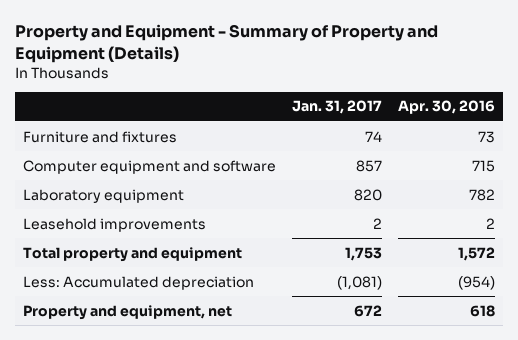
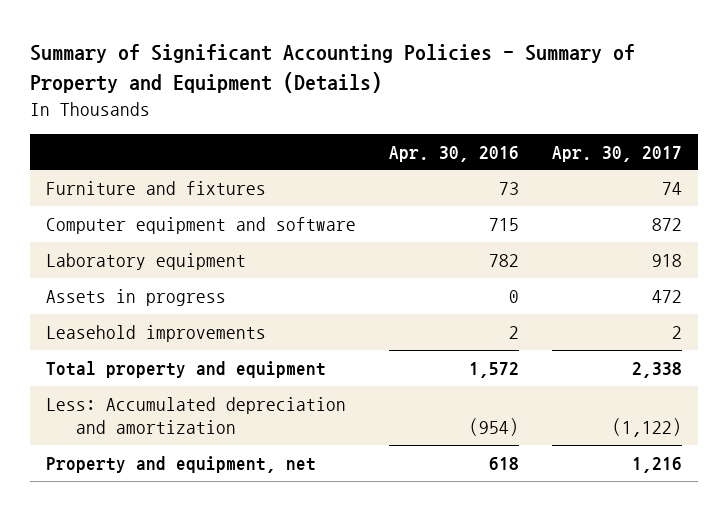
- Property and Equipment - Summary of Property and Equipment (Details)
+ Summary of Significant Accounting Policies - Summary of Property and Equipment (Details)
- | Jan. 31, 2017 | Apr. 30, 2016
+ | Apr. 30, 2016 | Apr. 30, 2017
+ Assets in progress | 0 | 472
- Less: Accumulated depreciation | (1,081) | (954)
+ Less: Accumulated depreciation and amortization | (954) | (1,122)

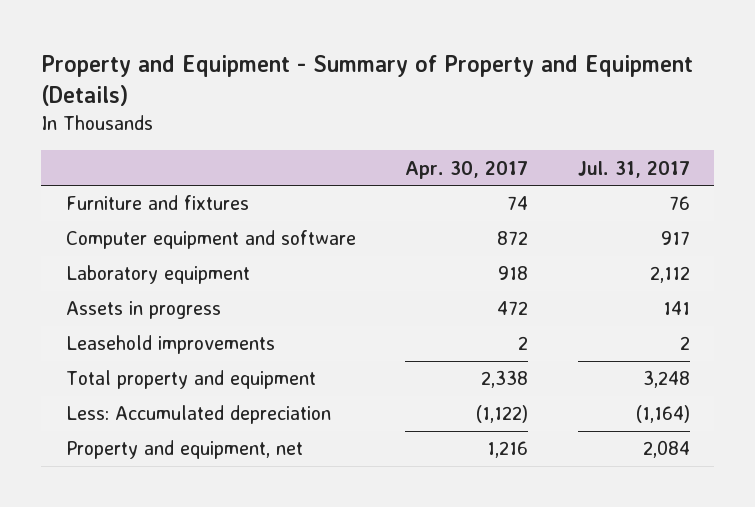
- Summary of Significant Accounting Policies - Summary of Property and Equipment (Details)
+ Property and Equipment - Summary of Property and Equipment (Details)
- | Apr. 30, 2016 | Apr. 30, 2017
+ | Apr. 30, 2017 | Jul. 31, 2017
- Less: Accumulated depreciation and amortization | (954) | (1,122)
+ Less: Accumulated depreciation | (1,122) | (1,164)

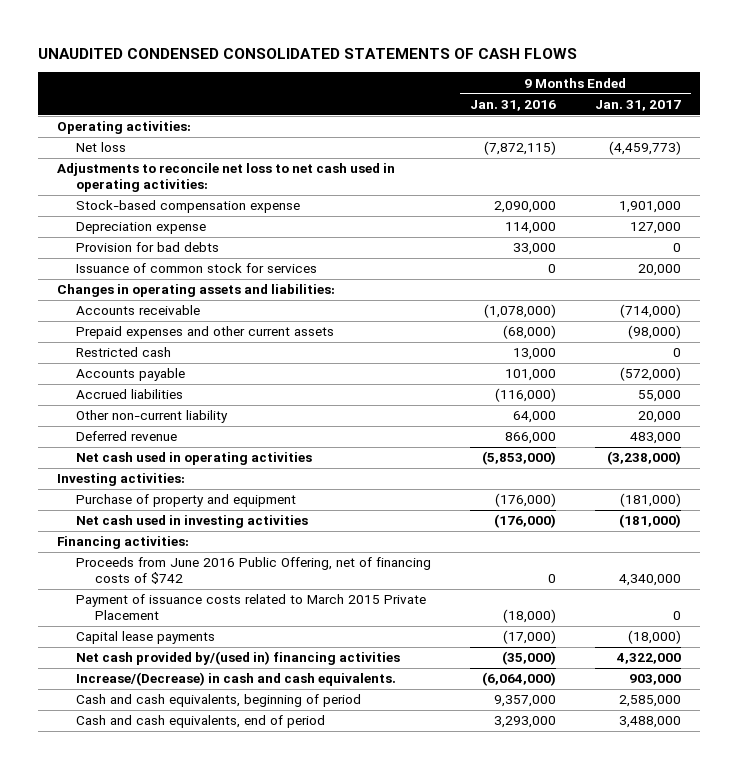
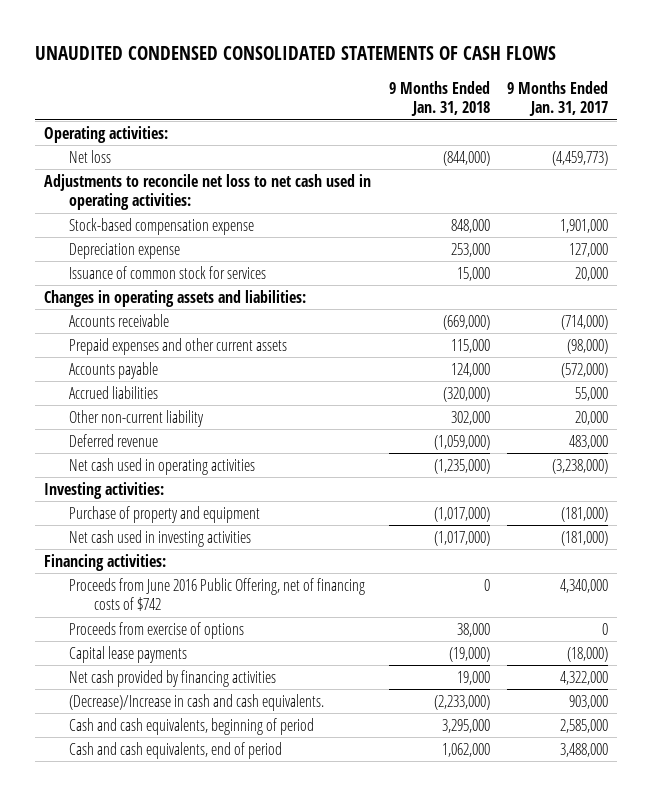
- | 9 Months Ended Jan. 31, 2016 | 9 Months Ended Jan. 31, 2017
+ | 9 Months Ended Jan. 31, 2018 | 9 Months Ended Jan. 31, 2017
- Provision for bad debts | 33,000 | 0
- Restricted cash | 13,000 | 0
- Payment of issuance costs related to March 2015 Private Placement | (18,000) | 0
+ Proceeds from exercise of options | 38,000 | 0
- Net cash provided by/(used in) financing activities | (35,000) | 4,322,000
- Increase/(Decrease) in cash and cash equivalents. | (6,064,000) | 903,000
+ Net cash provided by financing activities | 19,000 | 4,322,000
+ (Decrease)/Increase in cash and cash equivalents. | (2,233,000) | 903,000

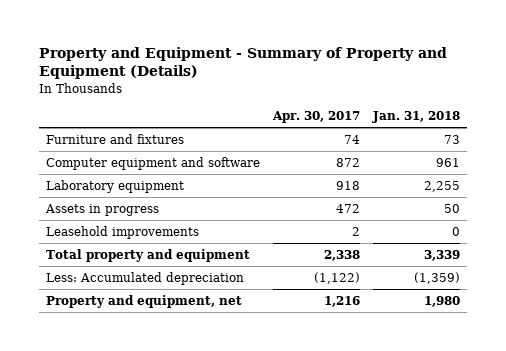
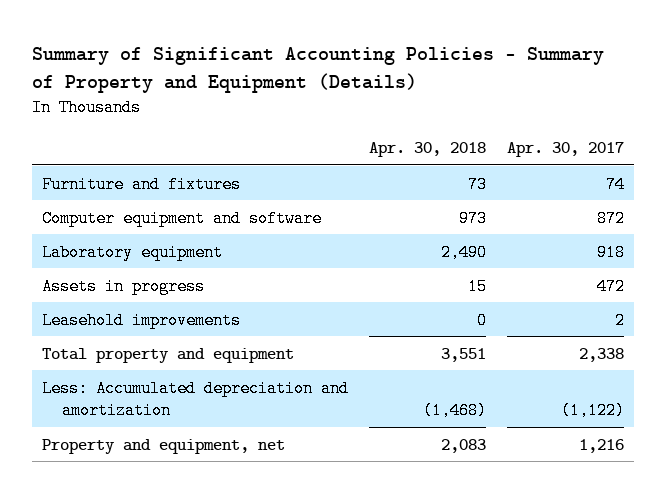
- Property and Equipment - Summary of Property and Equipment (Details)
+ Summary of Significant Accounting Policies - Summary of Property and Equipment (Details)
- | Apr. 30, 2017 | Jan. 31, 2018
+ | Apr. 30, 2018 | Apr. 30, 2017
- Less: Accumulated depreciation | (1,122) | (1,359)
+ Less: Accumulated depreciation and amortization | (1,468) | (1,122)

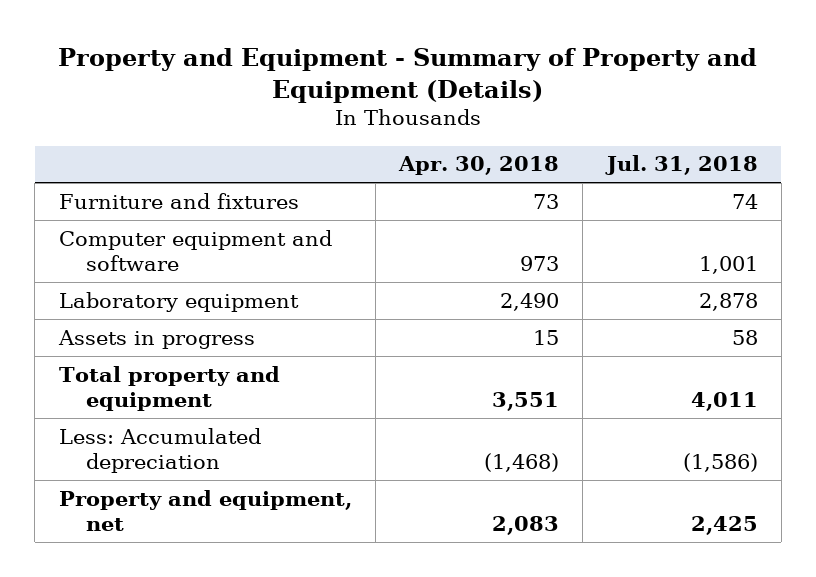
- Summary of Significant Accounting Policies - Summary of Property and Equipment (Details)
+ Property and Equipment - Summary of Property and Equipment (Details)
- | Apr. 30, 2018 | Apr. 30, 2017
+ | Apr. 30, 2018 | Jul. 31, 2018
- Leasehold improvements | 0 | 2
- Less: Accumulated depreciation and amortization | (1,468) | (1,122)
+ Less: Accumulated depreciation | (1,468) | (1,586)

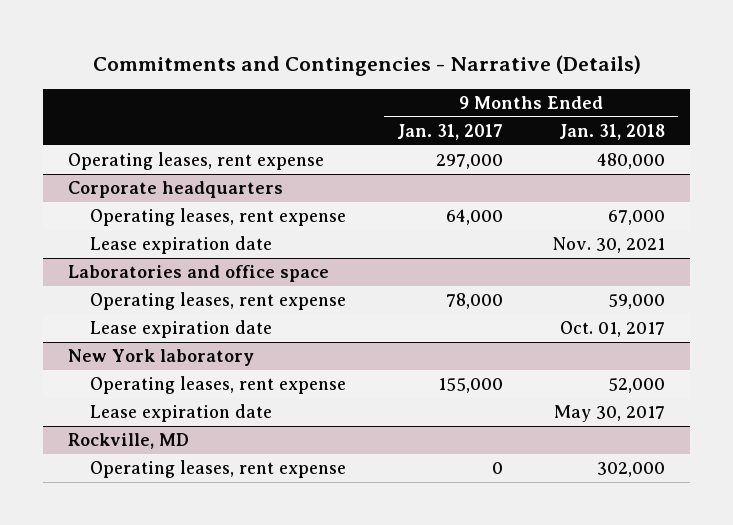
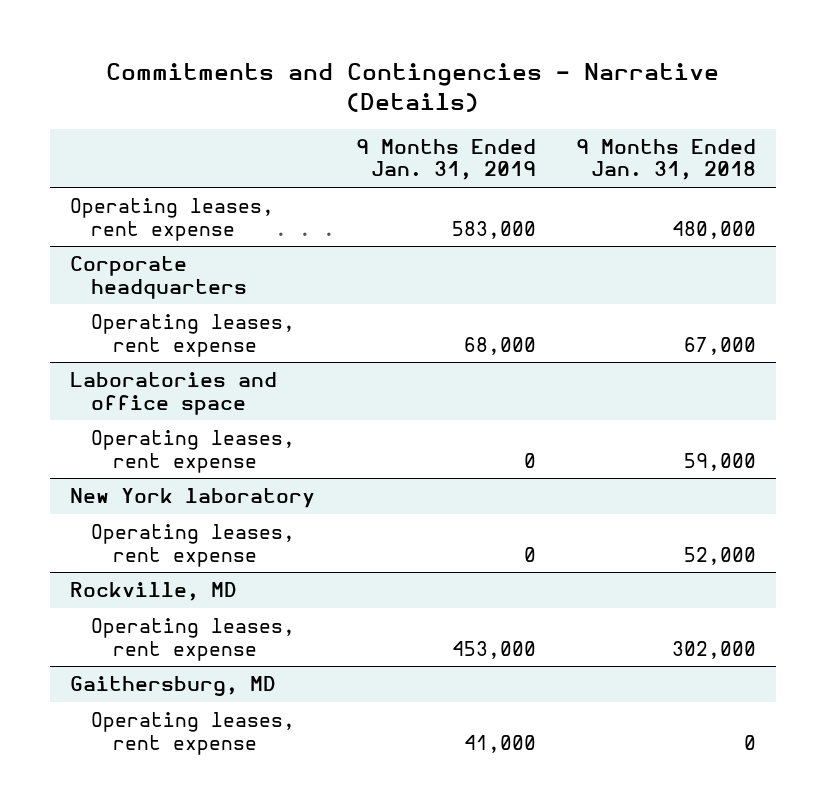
- | 9 Months Ended Jan. 31, 2017 | 9 Months Ended Jan. 31, 2018
+ | 9 Months Ended Jan. 31, 2019 | 9 Months Ended Jan. 31, 2018
@ Corporate headquarters
- Lease expiration date | | Nov. 30, 2021
@ Laboratories and office space
- Lease expiration date | | Oct. 01, 2017
@ New York laboratory
- Lease expiration date | | May 30, 2017
+ Gaithersburg, MD
+ Operating leases, rent expense | 41,000 | 0

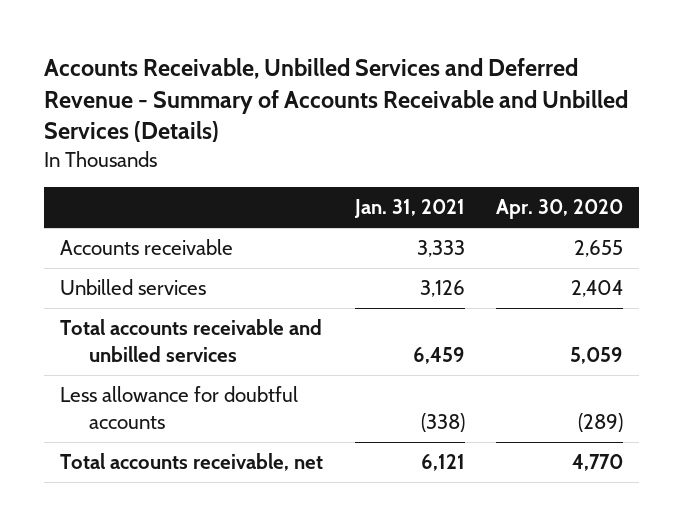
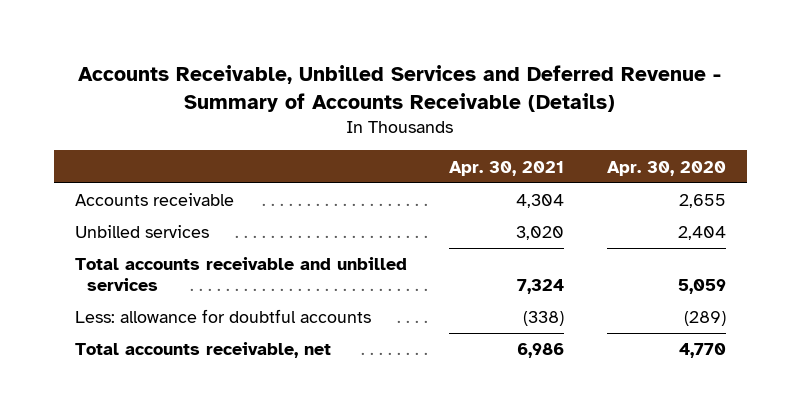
- Accounts Receivable, Unbilled Services and Deferred Revenue - Summary of Accounts Receivable and Unbilled Services (Details)
+ Accounts Receivable, Unbilled Services and Deferred Revenue - Summary of Accounts Receivable (Details)
- | Jan. 31, 2021 | Apr. 30, 2020
+ | Apr. 30, 2021 | Apr. 30, 2020
- Less allowance for doubtful accounts | (338) | (289)
+ Less: allowance for doubtful accounts | (338) | (289)

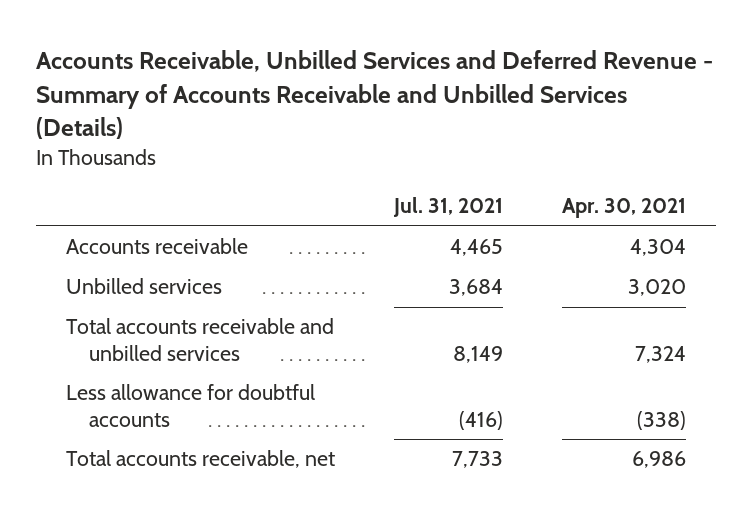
- Accounts Receivable, Unbilled Services and Deferred Revenue - Summary of Accounts Receivable (Details)
+ Accounts Receivable, Unbilled Services and Deferred Revenue - Summary of Accounts Receivable and Unbilled Services (Details)
- | Apr. 30, 2021 | Apr. 30, 2020
+ | Jul. 31, 2021 | Apr. 30, 2021
- Less: allowance for doubtful accounts | (338) | (289)
+ Less allowance for doubtful accounts | (416) | (338)

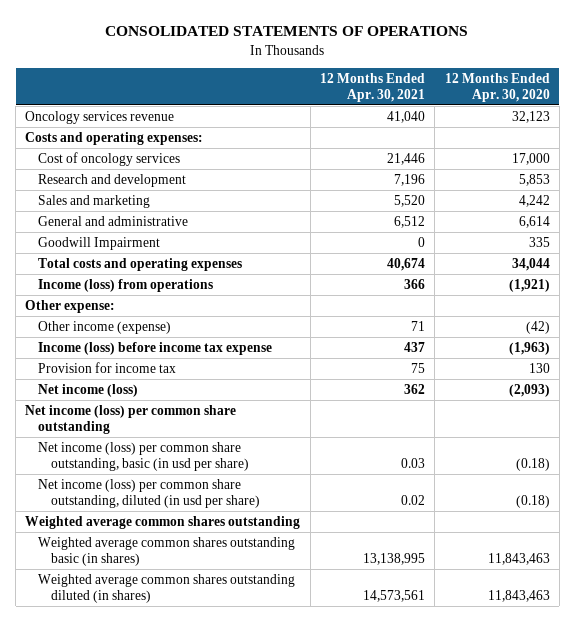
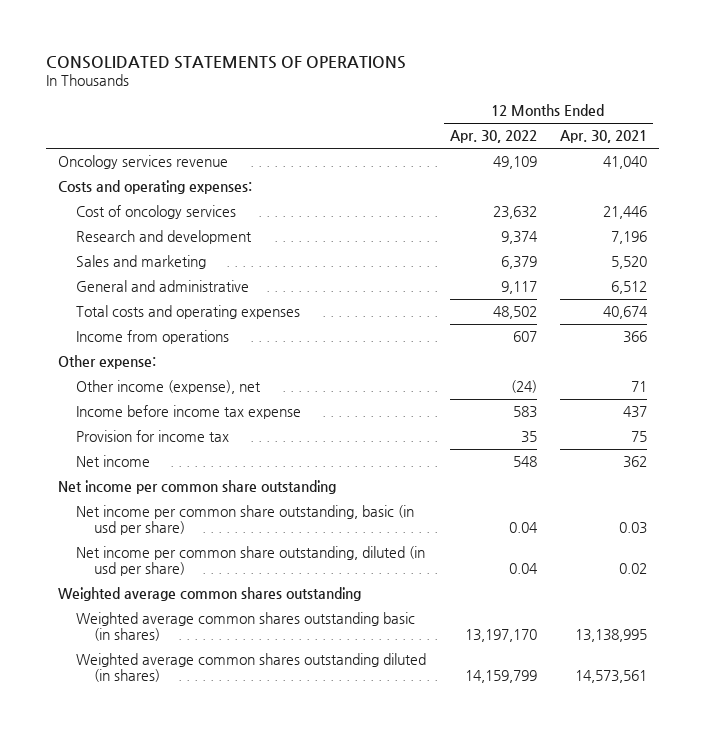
- | 12 Months Ended Apr. 30, 2021 | 12 Months Ended Apr. 30, 2020
+ | 12 Months Ended Apr. 30, 2022 | 12 Months Ended Apr. 30, 2021
- Goodwill Impairment | 0 | 335
- Income (loss) from operations | 366 | (1,921)
+ Income from operations | 607 | 366
- Other income (expense) | 71 | (42)
- Income (loss) before income tax expense | 437 | (1,963)
+ Other income (expense), net | (24) | 71
+ Income before income tax expense | 583 | 437
- Net income (loss) | 362 | (2,093)
- Net income (loss) per common share outstanding
- Net income (loss) per common share outstanding, basic (in usd per share) | 0.03 | (0.18)
- Net income (loss) per common share outstanding, diluted (in usd per share) | 0.02 | (0.18)
+ Net income | 548 | 362
+ Net income per common share outstanding
+ Net income per common share outstanding, basic (in usd per share) | 0.04 | 0.03
+ Net income per common share outstanding, diluted (in usd per share) | 0.04 | 0.02

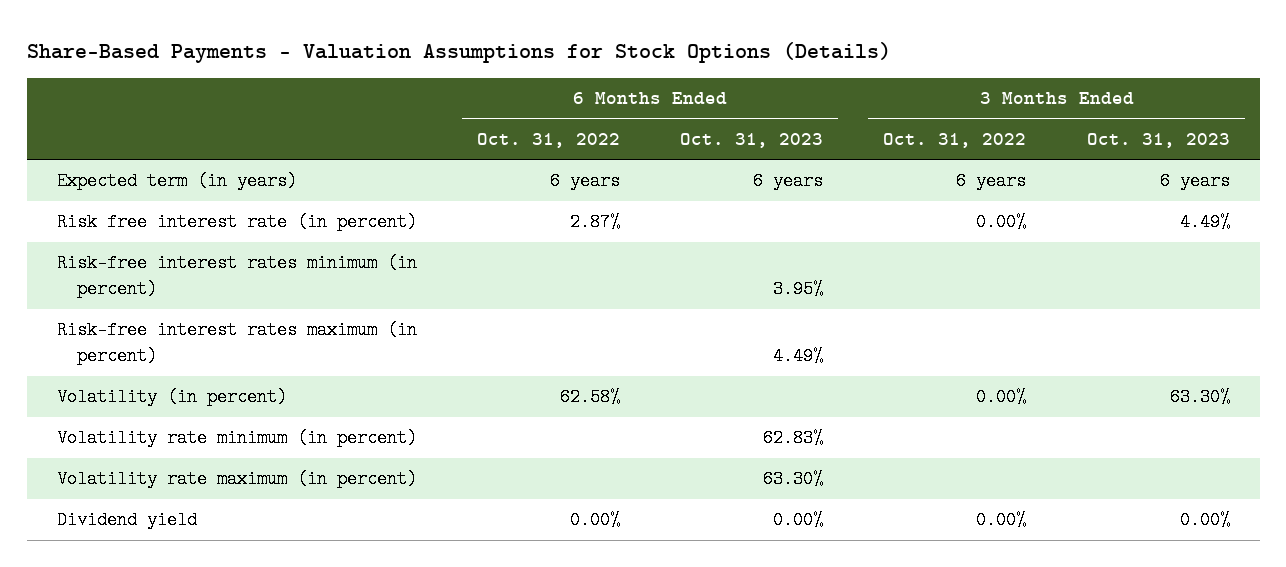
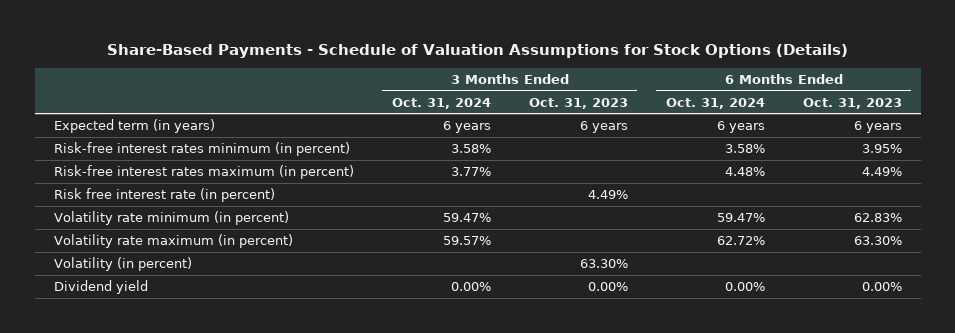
- Share-Based Payments - Valuation Assumptions for Stock Options (Details)
+ Share-Based Payments - Schedule of Valuation Assumptions for Stock Options (Details)
- | 6 Months Ended Oct. 31, 2022 | 6 Months Ended Oct. 31, 2023 | 3 Months Ended Oct. 31, 2022 | 3 Months Ended Oct. 31, 2023
+ | 3 Months Ended Oct. 31, 2024 | 3 Months Ended Oct. 31, 2023 | 6 Months Ended Oct. 31, 2024 | 6 Months Ended Oct. 31, 2023
moved down: Risk free interest rate (in percent) | | 4.49% | |
moved down: Volatility (in percent) | | 63.30% | |

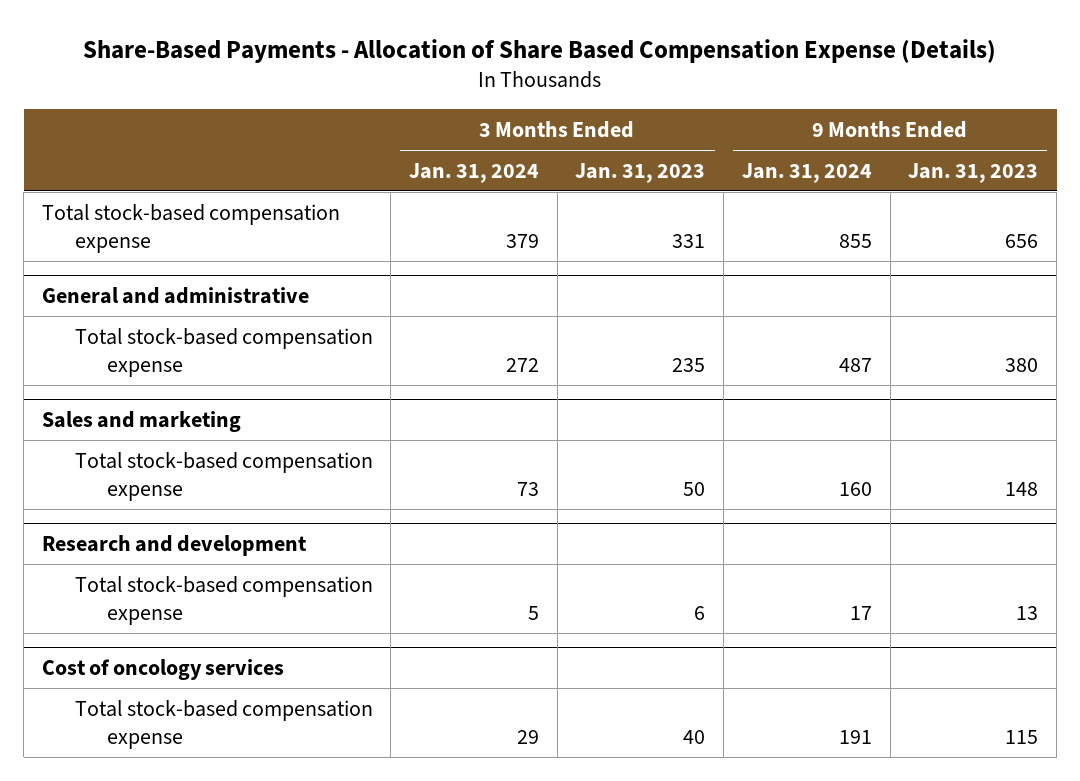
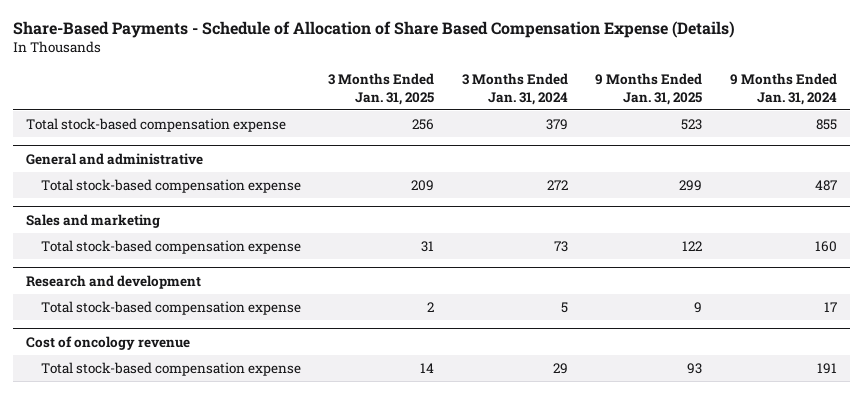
- Share-Based Payments - Allocation of Share Based Compensation Expense (Details)
+ Share-Based Payments - Schedule of Allocation of Share Based Compensation Expense (Details)
- | 3 Months Ended Jan. 31, 2024 | 3 Months Ended Jan. 31, 2023 | 9 Months Ended Jan. 31, 2024 | 9 Months Ended Jan. 31, 2023
+ | 3 Months Ended Jan. 31, 2025 | 3 Months Ended Jan. 31, 2024 | 9 Months Ended Jan. 31, 2025 | 9 Months Ended Jan. 31, 2024
- Cost of oncology services
+ Cost of oncology revenue

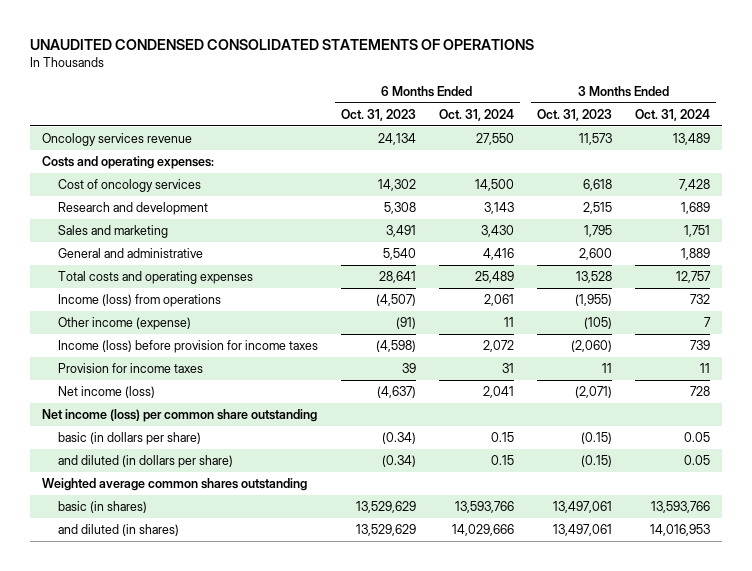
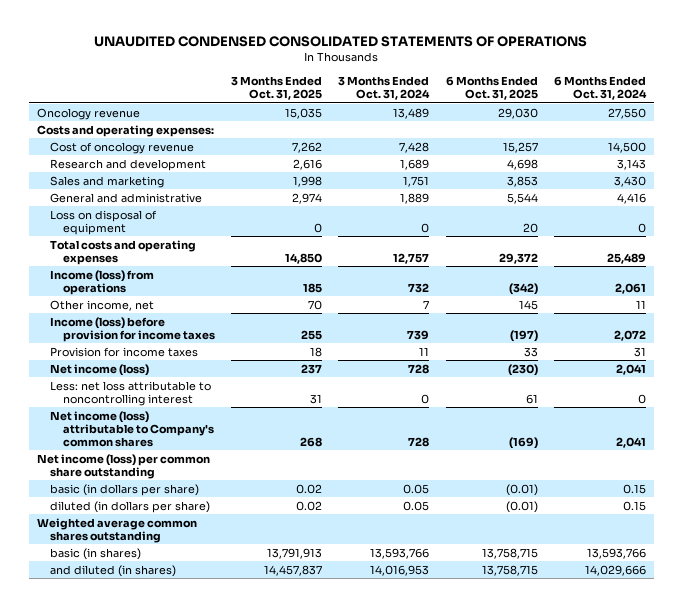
- | 6 Months Ended Oct. 31, 2023 | 6 Months Ended Oct. 31, 2024 | 3 Months Ended Oct. 31, 2023 | 3 Months Ended Oct. 31, 2024
+ | 3 Months Ended Oct. 31, 2025 | 3 Months Ended Oct. 31, 2024 | 6 Months Ended Oct. 31, 2025 | 6 Months Ended Oct. 31, 2024
- Oncology services revenue | 24,134 | 27,550 | 11,573 | 13,489
+ Oncology revenue | 15,035 | 13,489 | 29,030 | 27,550
- Cost of oncology services | 14,302 | 14,500 | 6,618 | 7,428
+ Cost of oncology revenue | 7,262 | 7,428 | 15,257 | 14,500
+ Loss on disposal of equipment | 0 | 0 | 20 | 0
- Other income (expense) | (91) | 11 | (105) | 7
+ Other income, net | 70 | 7 | 145 | 11
+ Less: net loss attributable to noncontrolling interest | 31 | 0 | 61 | 0
+ Net income (loss) attributable to Company's common shares | 268 | 728 | (169) | 2,041
- and diluted (in dollars per share) | (0.34) | 0.15 | (0.15) | 0.05
+ diluted (in dollars per share) | 0.02 | 0.05 | (0.01) | 0.15

